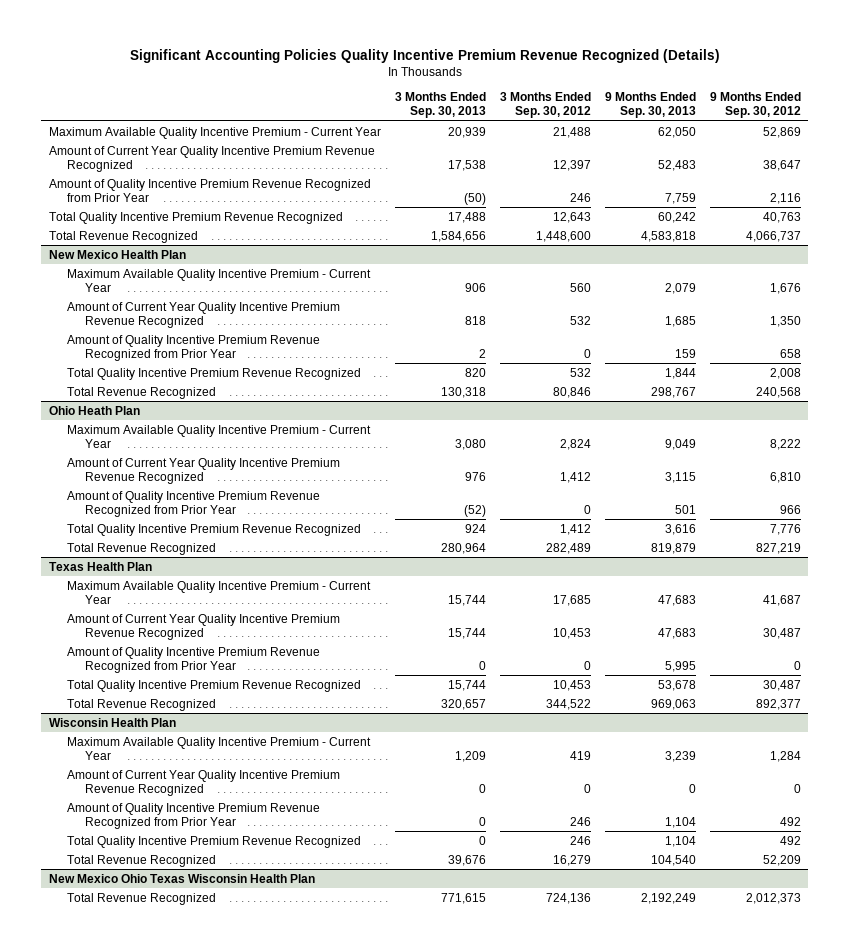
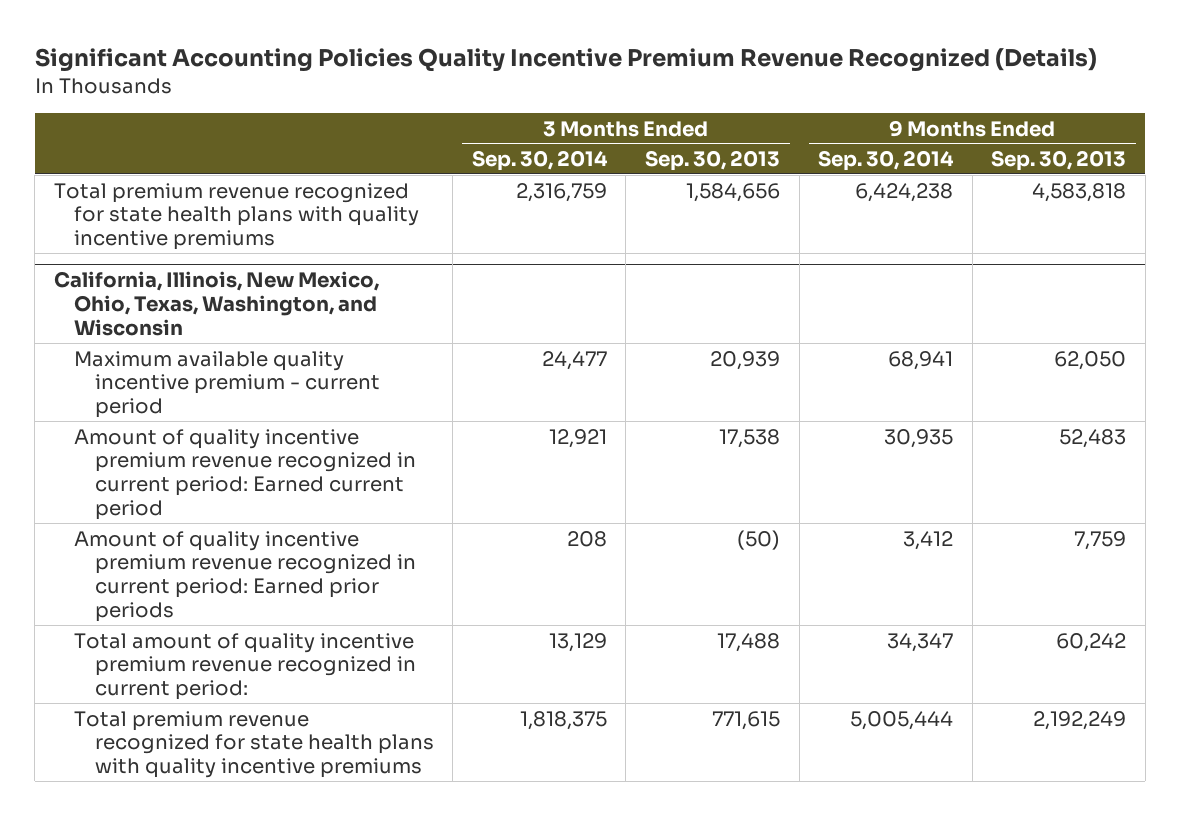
- | 3 Months Ended Sep. 30, 2013 | 3 Months Ended Sep. 30, 2012 | 9 Months Ended Sep. 30, 2013 | 9 Months Ended Sep. 30, 2012
+ | 3 Months Ended Sep. 30, 2014 | 3 Months Ended Sep. 30, 2013 | 9 Months Ended Sep. 30, 2014 | 9 Months Ended Sep. 30, 2013
- Maximum Available Quality Incentive Premium - Current Year | 20,939 | 21,488 | 62,050 | 52,869
- Amount of Current Year Quality Incentive Premium Revenue Recognized | 17,538 | 12,397 | 52,483 | 38,647
- Amount of Quality Incentive Premium Revenue Recognized from Prior Year | (50) | 246 | 7,759 | 2,116
- Total Quality Incentive Premium Revenue Recognized | 17,488 | 12,643 | 60,242 | 40,763
- Total Revenue Recognized | 1,584,656 | 1,448,600 | 4,583,818 | 4,066,737
- New Mexico Health Plan
- Maximum Available Quality Incentive Premium - Current Year | 906 | 560 | 2,079 | 1,676
- Amount of Current Year Quality Incentive Premium Revenue Recognized | 818 | 532 | 1,685 | 1,350
- Amount of Quality Incentive Premium Revenue Recognized from Prior Year | 2 | 0 | 159 | 658
- Total Quality Incentive Premium Revenue Recognized | 820 | 532 | 1,844 | 2,008
- Total Revenue Recognized | 130,318 | 80,846 | 298,767 | 240,568
- Ohio Heath Plan
- Maximum Available Quality Incentive Premium - Current Year | 3,080 | 2,824 | 9,049 | 8,222
- Amount of Current Year Quality Incentive Premium Revenue Recognized | 976 | 1,412 | 3,115 | 6,810
- Amount of Quality Incentive Premium Revenue Recognized from Prior Year | (52) | 0 | 501 | 966
- Total Quality Incentive Premium Revenue Recognized | 924 | 1,412 | 3,616 | 7,776
- Total Revenue Recognized | 280,964 | 282,489 | 819,879 | 827,219
- Texas Health Plan
- Maximum Available Quality Incentive Premium - Current Year | 15,744 | 17,685 | 47,683 | 41,687
- Amount of Current Year Quality Incentive Premium Revenue Recognized | 15,744 | 10,453 | 47,683 | 30,487
- Amount of Quality Incentive Premium Revenue Recognized from Prior Year | 0 | 0 | 5,995 | 0
- Total Quality Incentive Premium Revenue Recognized | 15,744 | 10,453 | 53,678 | 30,487
- Total Revenue Recognized | 320,657 | 344,522 | 969,063 | 892,377
- Wisconsin Health Plan
- Maximum Available Quality Incentive Premium - Current Year | 1,209 | 419 | 3,239 | 1,284
- Amount of Current Year Quality Incentive Premium Revenue Recognized | 0 | 0 | 0 | 0
- Amount of Quality Incentive Premium Revenue Recognized from Prior Year | 0 | 246 | 1,104 | 492
- Total Quality Incentive Premium Revenue Recognized | 0 | 246 | 1,104 | 492
- Total Revenue Recognized | 39,676 | 16,279 | 104,540 | 52,209
- New Mexico Ohio Texas Wisconsin Health Plan
- Total Revenue Recognized | 771,615 | 724,136 | 2,192,249 | 2,012,373
+ Total premium revenue recognized for state health plans with quality incentive premiums | 2,316,759 | 1,584,656 | 6,424,238 | 4,583,818
+ California, Illinois, New Mexico, Ohio, Texas, Washington, and Wisconsin
+ Maximum available quality incentive premium - current period | 24,477 | 20,939 | 68,941 | 62,050
+ Amount of quality incentive premium revenue recognized in current period: Earned current period | 12,921 | 17,538 | 30,935 | 52,483
+ Amount of quality incentive premium revenue recognized in current period: Earned prior periods | 208 | (50) | 3,412 | 7,759
+ Total amount of quality incentive premium revenue recognized in current period: | 13,129 | 17,488 | 34,347 | 60,242
+ Total premium revenue recognized for state health plans with quality incentive premiums | 1,818,375 | 771,615 | 5,005,444 | 2,192,249

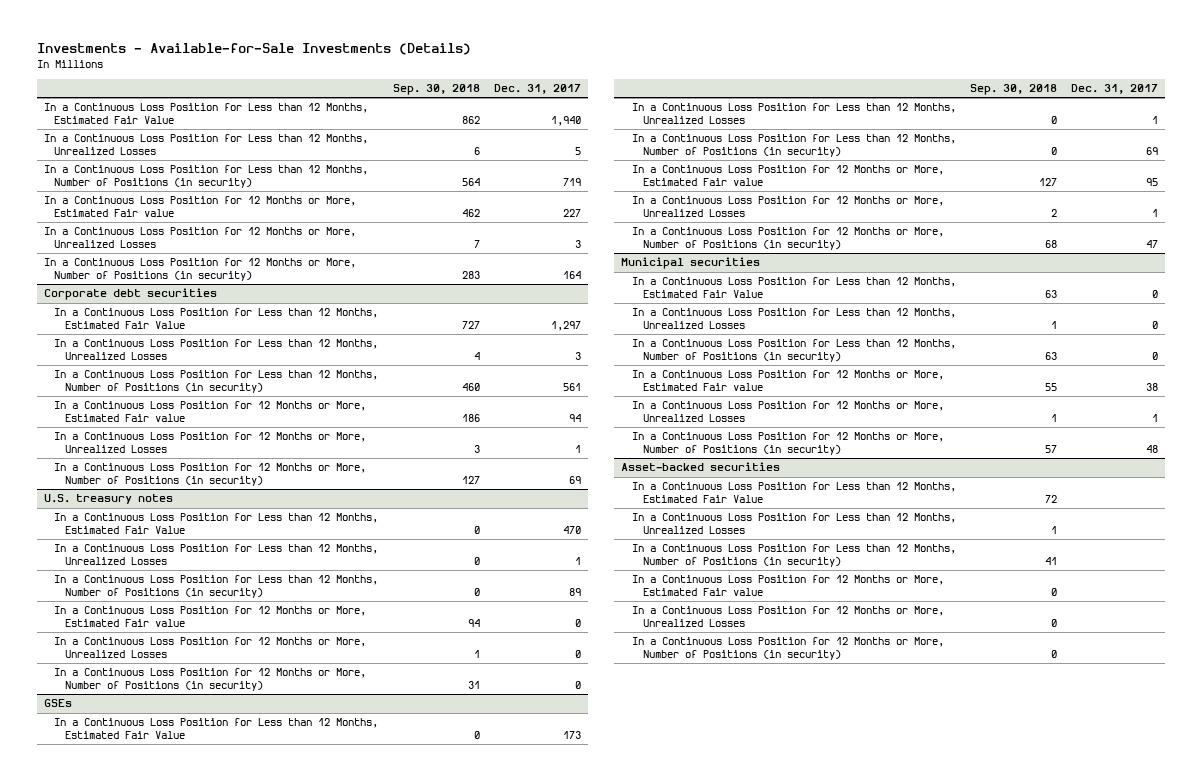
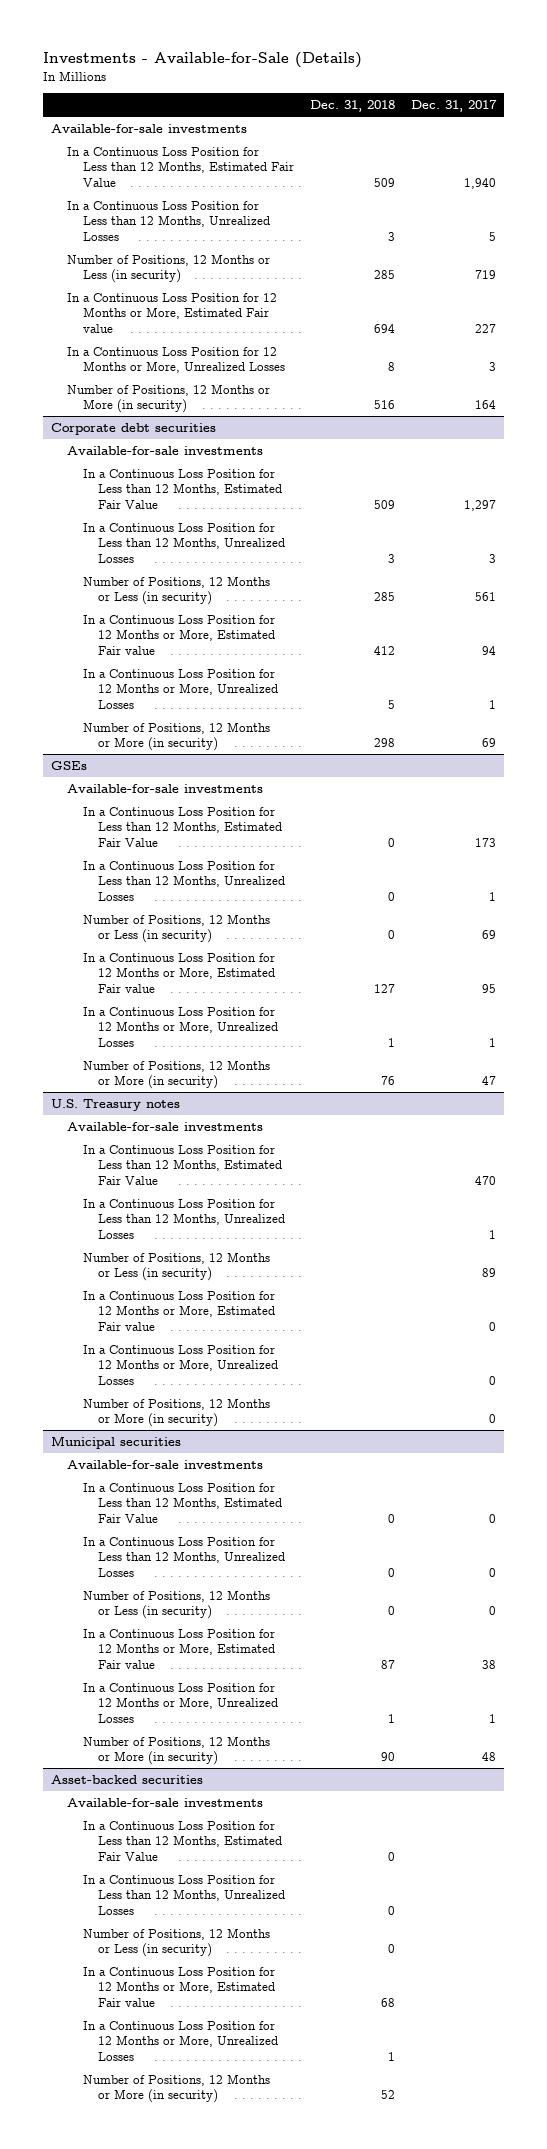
- Investments - Available-for-Sale Investments (Details)
+ Investments - Available-for-Sale (Details)
- | Sep. 30, 2018 | Dec. 31, 2017
+ | Dec. 31, 2018 | Dec. 31, 2017
+ Available-for-sale investments
- In a Continuous Loss Position for Less than 12 Months, Number of Positions (in security) | 564 | 719
+ Number of Positions, 12 Months or Less (in security) | 285 | 719
- In a Continuous Loss Position for 12 Months or More, Number of Positions (in security) | 283 | 164
+ Number of Positions, 12 Months or More (in security) | 516 | 164
@ Corporate debt securities
+ Available-for-sale investments
- In a Continuous Loss Position for Less than 12 Months, Number of Positions (in security) | 460 | 561
+ Number of Positions, 12 Months or Less (in security) | 285 | 561
- In a Continuous Loss Position for 12 Months or More, Number of Positions (in security) | 127 | 69
- U.S. treasury notes
- In a Continuous Loss Position for Less than 12 Months, Estimated Fair Value | 0 | 470
- In a Continuous Loss Position for Less than 12 Months, Unrealized Losses | 0 | 1
- In a Continuous Loss Position for Less than 12 Months, Number of Positions (in security) | 0 | 89
- In a Continuous Loss Position for 12 Months or More, Estimated Fair value | 94 | 0
- In a Continuous Loss Position for 12 Months or More, Unrealized Losses | 1 | 0
- In a Continuous Loss Position for 12 Months or More, Number of Positions (in security) | 31 | 0
@ Corporate debt securities
+ Number of Positions, 12 Months or More (in security) | 298 | 69
@ GSEs
+ Available-for-sale investments
- In a Continuous Loss Position for Less than 12 Months, Number of Positions (in security) | 0 | 69
+ Number of Positions, 12 Months or Less (in security) | 0 | 69
- In a Continuous Loss Position for 12 Months or More, Number of Positions (in security) | 68 | 47
+ Number of Positions, 12 Months or More (in security) | 76 | 47
+ U.S. Treasury notes
+ Available-for-sale investments
+ In a Continuous Loss Position for Less than 12 Months, Estimated Fair Value | | 470
+ In a Continuous Loss Position for Less than 12 Months, Unrealized Losses | | 1
+ Number of Positions, 12 Months or Less (in security) | | 89
+ In a Continuous Loss Position for 12 Months or More, Estimated Fair value | | 0
+ In a Continuous Loss Position for 12 Months or More, Unrealized Losses | | 0
+ Number of Positions, 12 Months or More (in security) | | 0
@ Municipal securities
+ Available-for-sale investments
- In a Continuous Loss Position for Less than 12 Months, Number of Positions (in security) | 63 | 0
+ Number of Positions, 12 Months or Less (in security) | 0 | 0
- In a Continuous Loss Position for 12 Months or More, Number of Positions (in security) | 57 | 48
+ Number of Positions, 12 Months or More (in security) | 90 | 48
@ Asset-backed securities
+ Available-for-sale investments
- In a Continuous Loss Position for Less than 12 Months, Number of Positions (in security) | 41 |
+ Number of Positions, 12 Months or Less (in security) | 0 |
- In a Continuous Loss Position for 12 Months or More, Number of Positions (in security) | 0 |
+ Number of Positions, 12 Months or More (in security) | 52 |

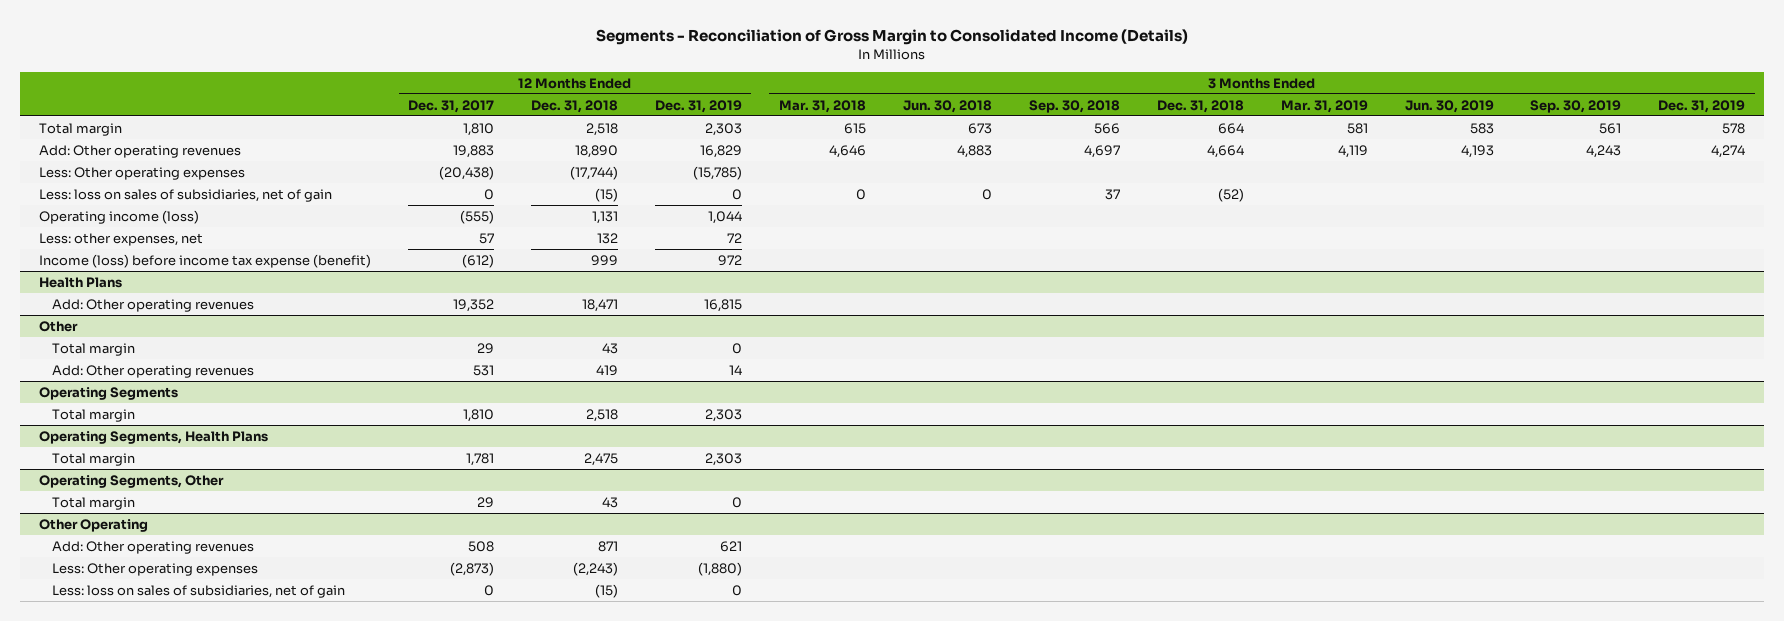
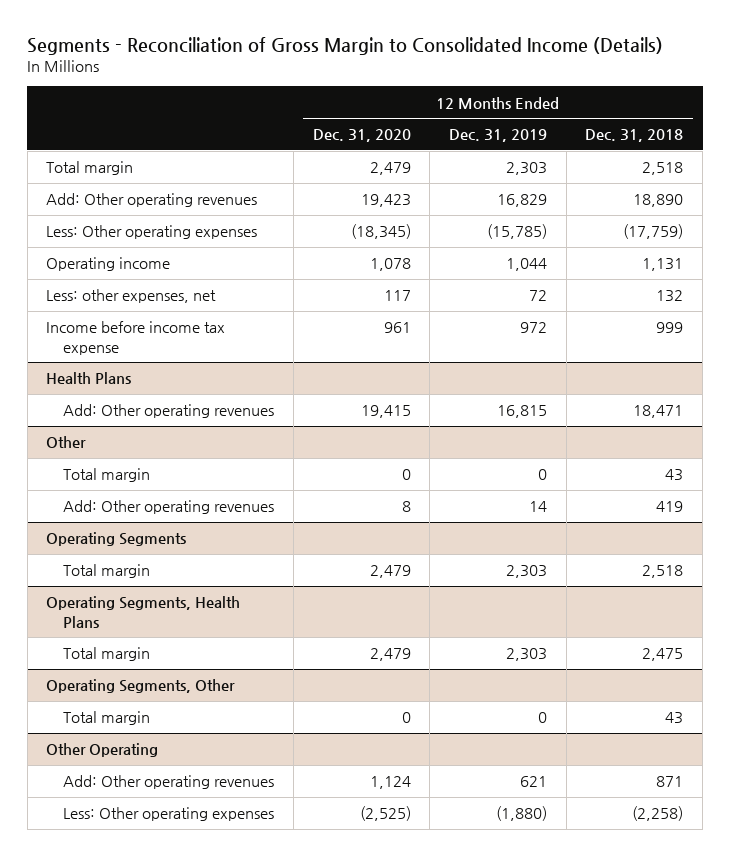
- | 12 Months Ended Dec. 31, 2017 | 12 Months Ended Dec. 31, 2018 | 12 Months Ended Dec. 31, 2019 | 3 Months Ended Mar. 31, 2018 | 3 Months Ended Jun. 30, 2018 | 3 Months Ended Sep. 30, 2018 | 3 Months Ended Dec. 31, 2018 | 3 Months Ended Mar. 31, 2019 | 3 Months Ended Jun. 30, 2019 | 3 Months Ended Sep. 30, 2019 | 3 Months Ended Dec. 31, 2019
+ | 12 Months Ended Dec. 31, 2020 | 12 Months Ended Dec. 31, 2019 | 12 Months Ended Dec. 31, 2018
- Less: Other operating expenses | (20,438) | (17,744) | (15,785) | | | | | | | |
- Less: loss on sales of subsidiaries, net of gain | 0 | (15) | 0 | 0 | 0 | 37 | (52) | | | |
- Operating income (loss) | (555) | 1,131 | 1,044 | | | | | | | |
+ Less: Other operating expenses | (18,345) | (15,785) | (17,759)
+ Operating income | 1,078 | 1,044 | 1,131
- Income (loss) before income tax expense (benefit) | (612) | 999 | 972 | | | | | | | |
+ Income before income tax expense | 961 | 972 | 999
@ Other Operating
- Less: Other operating expenses | (2,873) | (2,243) | (1,880) | | | | | | | |
- Less: loss on sales of subsidiaries, net of gain | 0 | (15) | 0 | | | | | | | |
+ Less: Other operating expenses | (2,525) | (1,880) | (2,258)

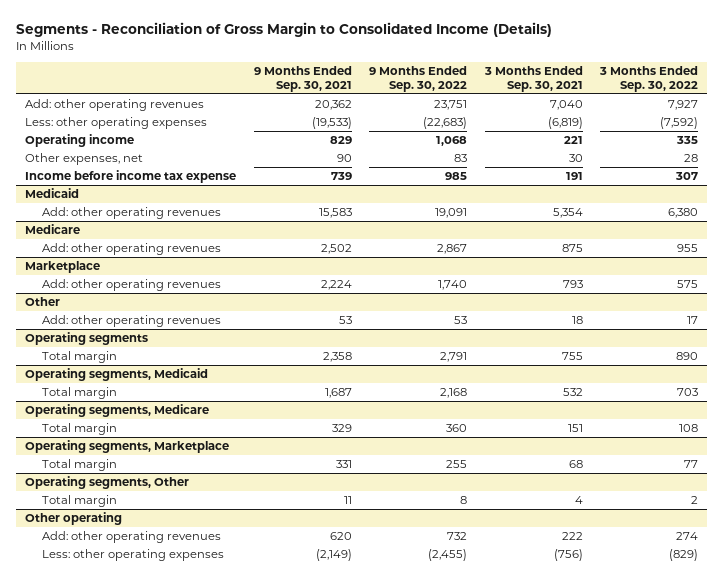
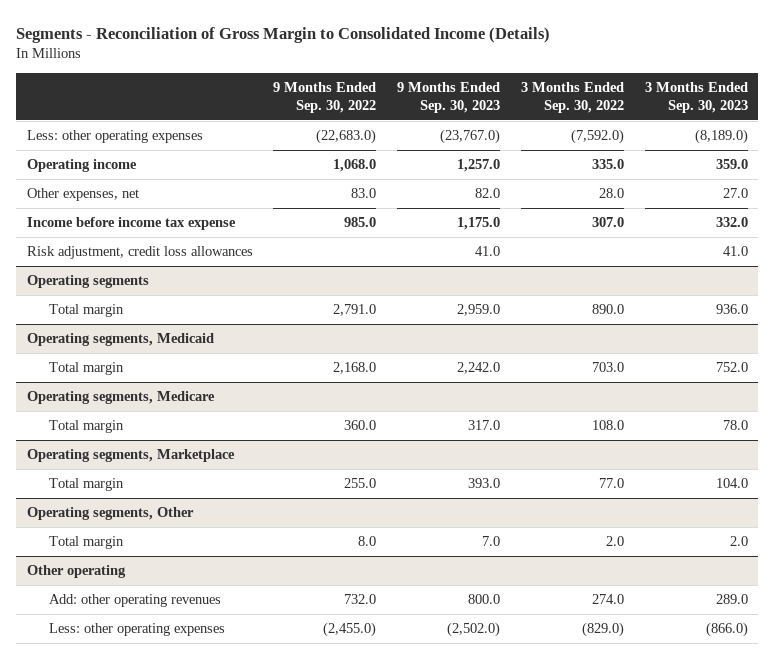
- | 9 Months Ended Sep. 30, 2021 | 9 Months Ended Sep. 30, 2022 | 3 Months Ended Sep. 30, 2021 | 3 Months Ended Sep. 30, 2022
+ | 9 Months Ended Sep. 30, 2022 | 9 Months Ended Sep. 30, 2023 | 3 Months Ended Sep. 30, 2022 | 3 Months Ended Sep. 30, 2023
- Add: other operating revenues | 20,362 | 23,751 | 7,040 | 7,927
- Less: other operating expenses | (19,533) | (22,683) | (6,819) | (7,592)
- Operating income | 829 | 1,068 | 221 | 335
- Other expenses, net | 90 | 83 | 30 | 28
- Income before income tax expense | 739 | 985 | 191 | 307
- Medicaid
- Add: other operating revenues | 15,583 | 19,091 | 5,354 | 6,380
- Medicare
- Add: other operating revenues | 2,502 | 2,867 | 875 | 955
- Marketplace
- Add: other operating revenues | 2,224 | 1,740 | 793 | 575
- Other
- Add: other operating revenues | 53 | 53 | 18 | 17
+ Less: other operating expenses | (22,683.0) | (23,767.0) | (7,592.0) | (8,189.0)
+ Operating income | 1,068.0 | 1,257.0 | 335.0 | 359.0
+ Other expenses, net | 83.0 | 82.0 | 28.0 | 27.0
+ Income before income tax expense | 985.0 | 1,175.0 | 307.0 | 332.0
+ Risk adjustment, credit loss allowances | | 41.0 | | 41.0
@ Operating segments
- Total margin | 2,358 | 2,791 | 755 | 890
+ Total margin | 2,791.0 | 2,959.0 | 890.0 | 936.0
@ Operating segments, Medicaid
- Total margin | 1,687 | 2,168 | 532 | 703
+ Total margin | 2,168.0 | 2,242.0 | 703.0 | 752.0
@ Operating segments, Medicare
- Total margin | 329 | 360 | 151 | 108
+ Total margin | 360.0 | 317.0 | 108.0 | 78.0
@ Operating segments, Marketplace
- Total margin | 331 | 255 | 68 | 77
+ Total margin | 255.0 | 393.0 | 77.0 | 104.0
@ Operating segments, Other
- Total margin | 11 | 8 | 4 | 2
+ Total margin | 8.0 | 7.0 | 2.0 | 2.0
@ Other operating
- Add: other operating revenues | 620 | 732 | 222 | 274
- Less: other operating expenses | (2,149) | (2,455) | (756) | (829)
+ Add: other operating revenues | 732.0 | 800.0 | 274.0 | 289.0
+ Less: other operating expenses | (2,455.0) | (2,502.0) | (829.0) | (866.0)

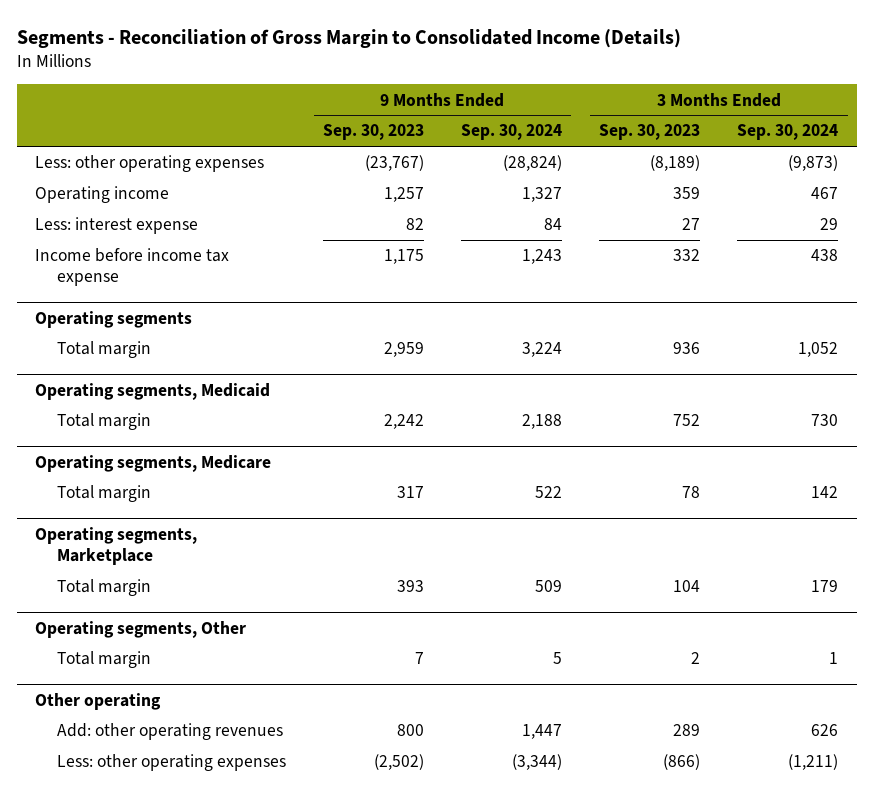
- | 9 Months Ended Sep. 30, 2022 | 9 Months Ended Sep. 30, 2023 | 3 Months Ended Sep. 30, 2022 | 3 Months Ended Sep. 30, 2023
+ | 9 Months Ended Sep. 30, 2023 | 9 Months Ended Sep. 30, 2024 | 3 Months Ended Sep. 30, 2023 | 3 Months Ended Sep. 30, 2024
- Less: other operating expenses | (22,683.0) | (23,767.0) | (7,592.0) | (8,189.0)
- Operating income | 1,068.0 | 1,257.0 | 335.0 | 359.0
- Other expenses, net | 83.0 | 82.0 | 28.0 | 27.0
- Income before income tax expense | 985.0 | 1,175.0 | 307.0 | 332.0
- Risk adjustment, credit loss allowances | | 41.0 | | 41.0
+ Less: other operating expenses | (23,767) | (28,824) | (8,189) | (9,873)
+ Operating income | 1,257 | 1,327 | 359 | 467
+ Less: interest expense | 82 | 84 | 27 | 29
+ Income before income tax expense | 1,175 | 1,243 | 332 | 438
@ Operating segments
- Total margin | 2,791.0 | 2,959.0 | 890.0 | 936.0
+ Total margin | 2,959 | 3,224 | 936 | 1,052
@ Operating segments, Medicaid
- Total margin | 2,168.0 | 2,242.0 | 703.0 | 752.0
+ Total margin | 2,242 | 2,188 | 752 | 730
@ Operating segments, Medicare
- Total margin | 360.0 | 317.0 | 108.0 | 78.0
+ Total margin | 317 | 522 | 78 | 142
@ Operating segments, Marketplace
- Total margin | 255.0 | 393.0 | 77.0 | 104.0
+ Total margin | 393 | 509 | 104 | 179
@ Operating segments, Other
- Total margin | 8.0 | 7.0 | 2.0 | 2.0
+ Total margin | 7 | 5 | 2 | 1
@ Other operating
- Add: other operating revenues | 732.0 | 800.0 | 274.0 | 289.0
- Less: other operating expenses | (2,455.0) | (2,502.0) | (829.0) | (866.0)
+ Add: other operating revenues | 800 | 1,447 | 289 | 626
+ Less: other operating expenses | (2,502) | (3,344) | (866) | (1,211)

